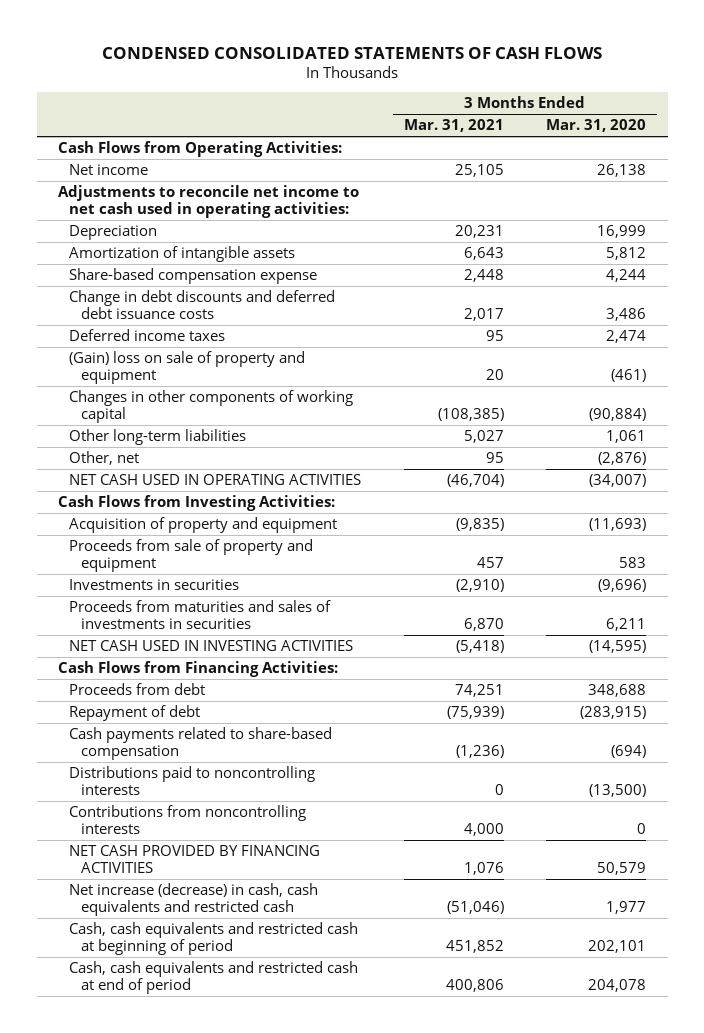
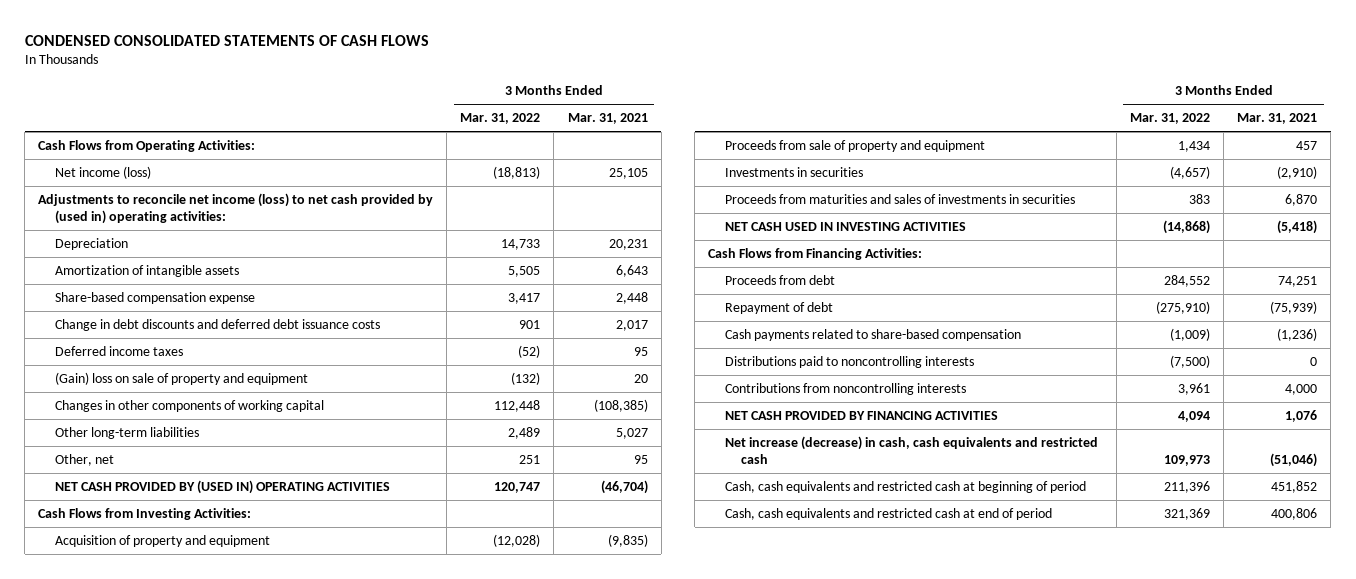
- | 3 Months Ended Mar. 31, 2021 | 3 Months Ended Mar. 31, 2020
+ | 3 Months Ended Mar. 31, 2022 | 3 Months Ended Mar. 31, 2021
- Net income | 25,105 | 26,138
- Adjustments to reconcile net income to net cash used in operating activities:
+ Net income (loss) | (18,813) | 25,105
+ Adjustments to reconcile net income (loss) to net cash provided by (used in) operating activities:
- NET CASH USED IN OPERATING ACTIVITIES | (46,704) | (34,007)
+ NET CASH PROVIDED BY (USED IN) OPERATING ACTIVITIES | 120,747 | (46,704)

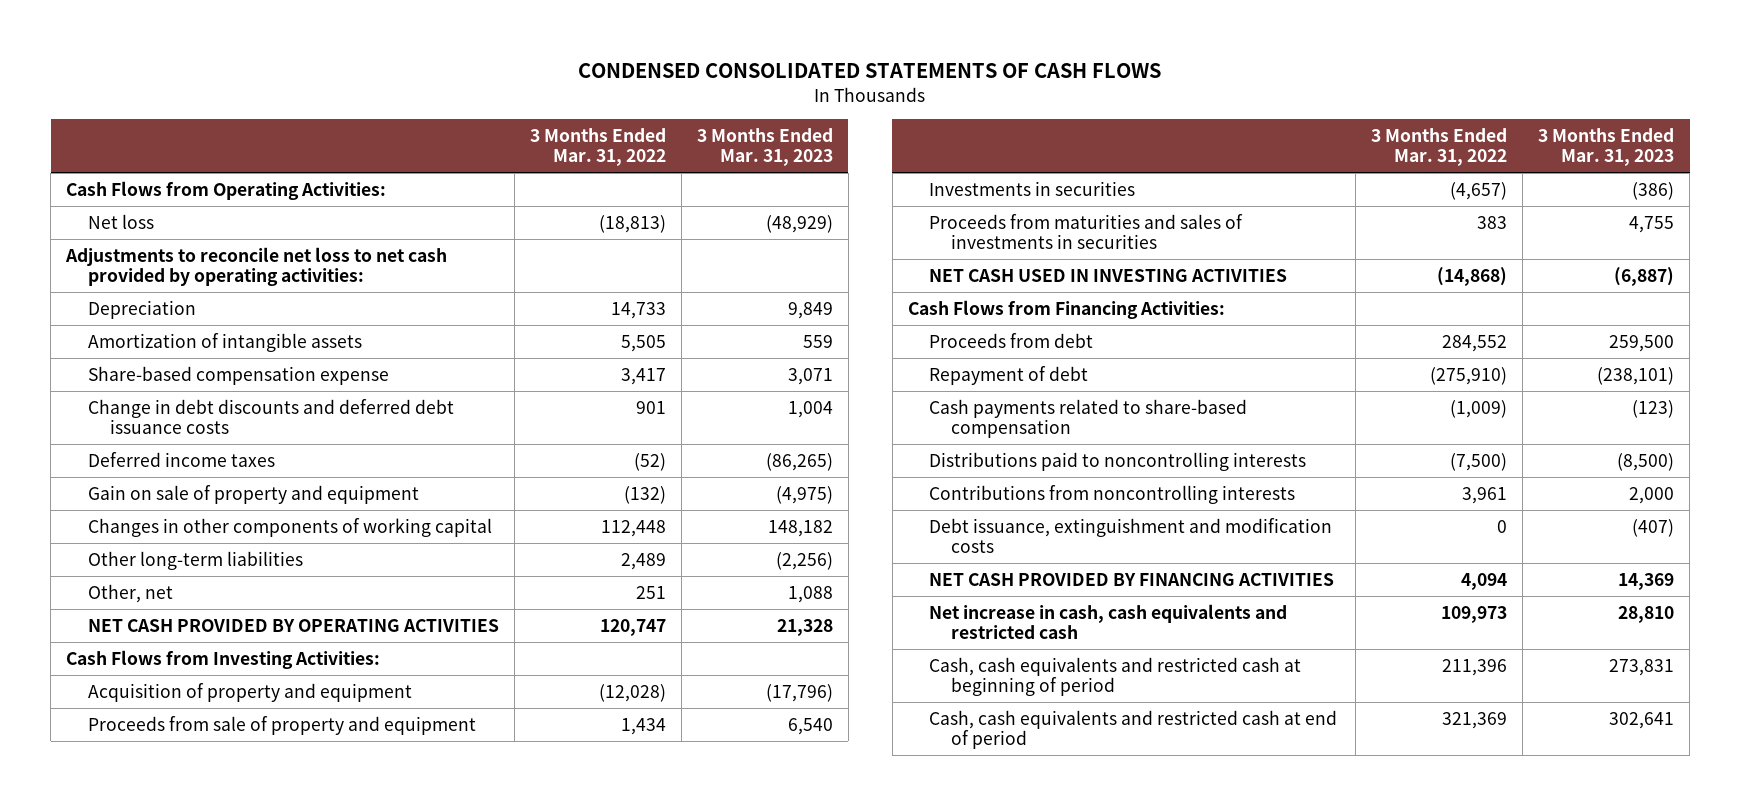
- | 3 Months Ended Mar. 31, 2022 | 3 Months Ended Mar. 31, 2021
+ | 3 Months Ended Mar. 31, 2022 | 3 Months Ended Mar. 31, 2023
- Net income (loss) | (18,813) | 25,105
- Adjustments to reconcile net income (loss) to net cash provided by (used in) operating activities:
+ Net loss | (18,813) | (48,929)
+ Adjustments to reconcile net loss to net cash provided by operating activities:
- (Gain) loss on sale of property and equipment | (132) | 20
+ Gain on sale of property and equipment | (132) | (4,975)
- NET CASH PROVIDED BY (USED IN) OPERATING ACTIVITIES | 120,747 | (46,704)
+ NET CASH PROVIDED BY OPERATING ACTIVITIES | 120,747 | 21,328
+ Debt issuance, extinguishment and modification costs | 0 | (407)
- Net increase (decrease) in cash, cash equivalents and restricted cash | 109,973 | (51,046)
+ Net increase in cash, cash equivalents and restricted cash | 109,973 | 28,810

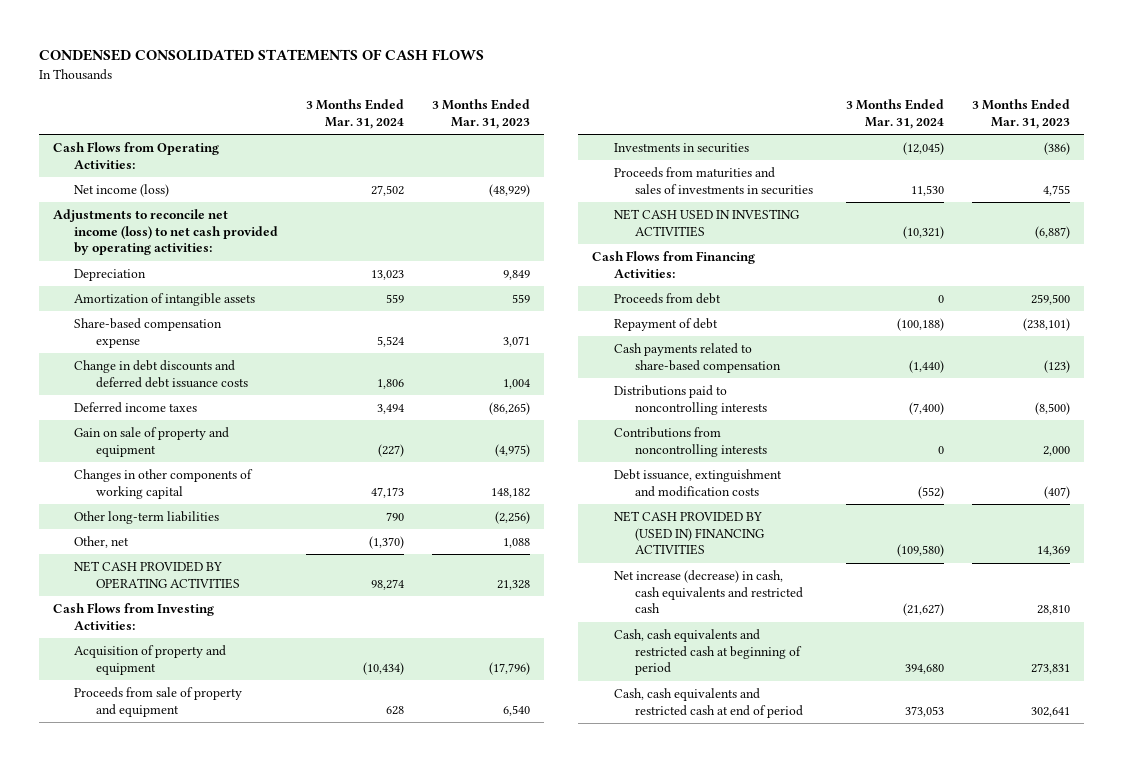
- | 3 Months Ended Mar. 31, 2022 | 3 Months Ended Mar. 31, 2023
+ | 3 Months Ended Mar. 31, 2024 | 3 Months Ended Mar. 31, 2023
- Net loss | (18,813) | (48,929)
- Adjustments to reconcile net loss to net cash provided by operating activities:
+ Net income (loss) | 27,502 | (48,929)
+ Adjustments to reconcile net income (loss) to net cash provided by operating activities:
- NET CASH PROVIDED BY FINANCING ACTIVITIES | 4,094 | 14,369
- Net increase in cash, cash equivalents and restricted cash | 109,973 | 28,810
+ NET CASH PROVIDED BY (USED IN) FINANCING ACTIVITIES | (109,580) | 14,369
+ Net increase (decrease) in cash, cash equivalents and restricted cash | (21,627) | 28,810

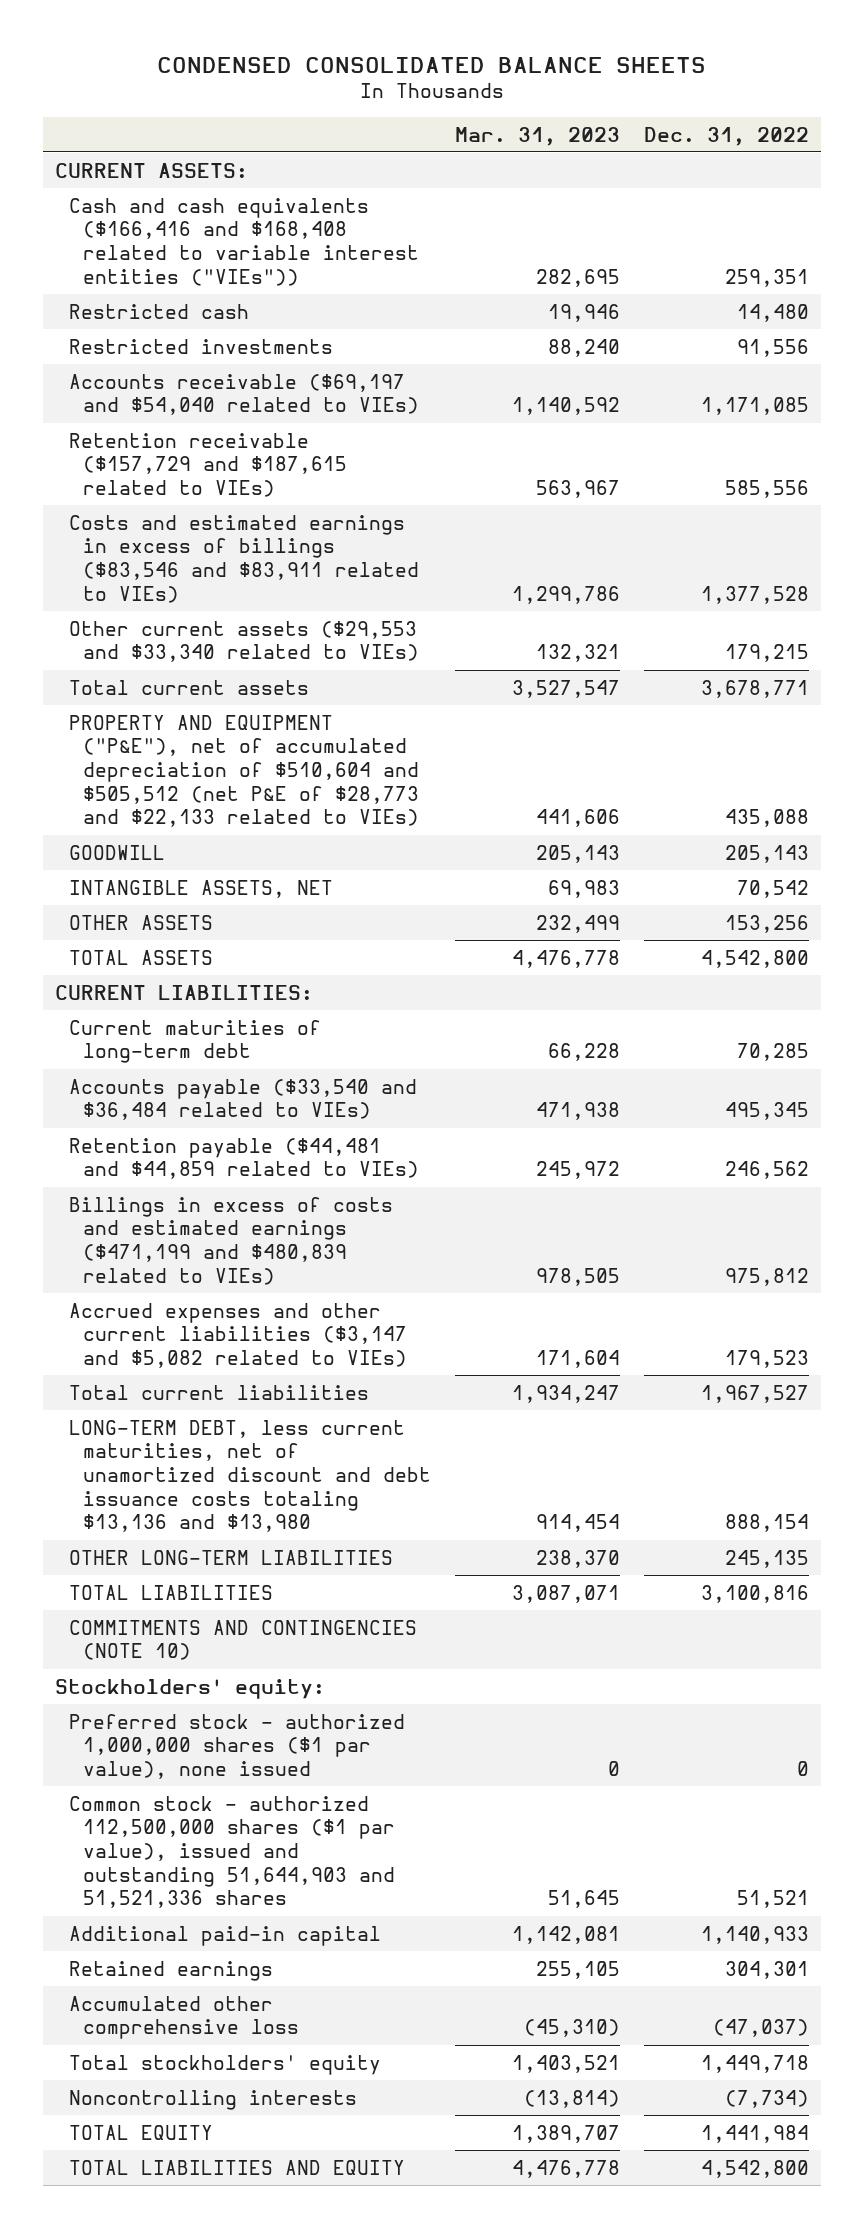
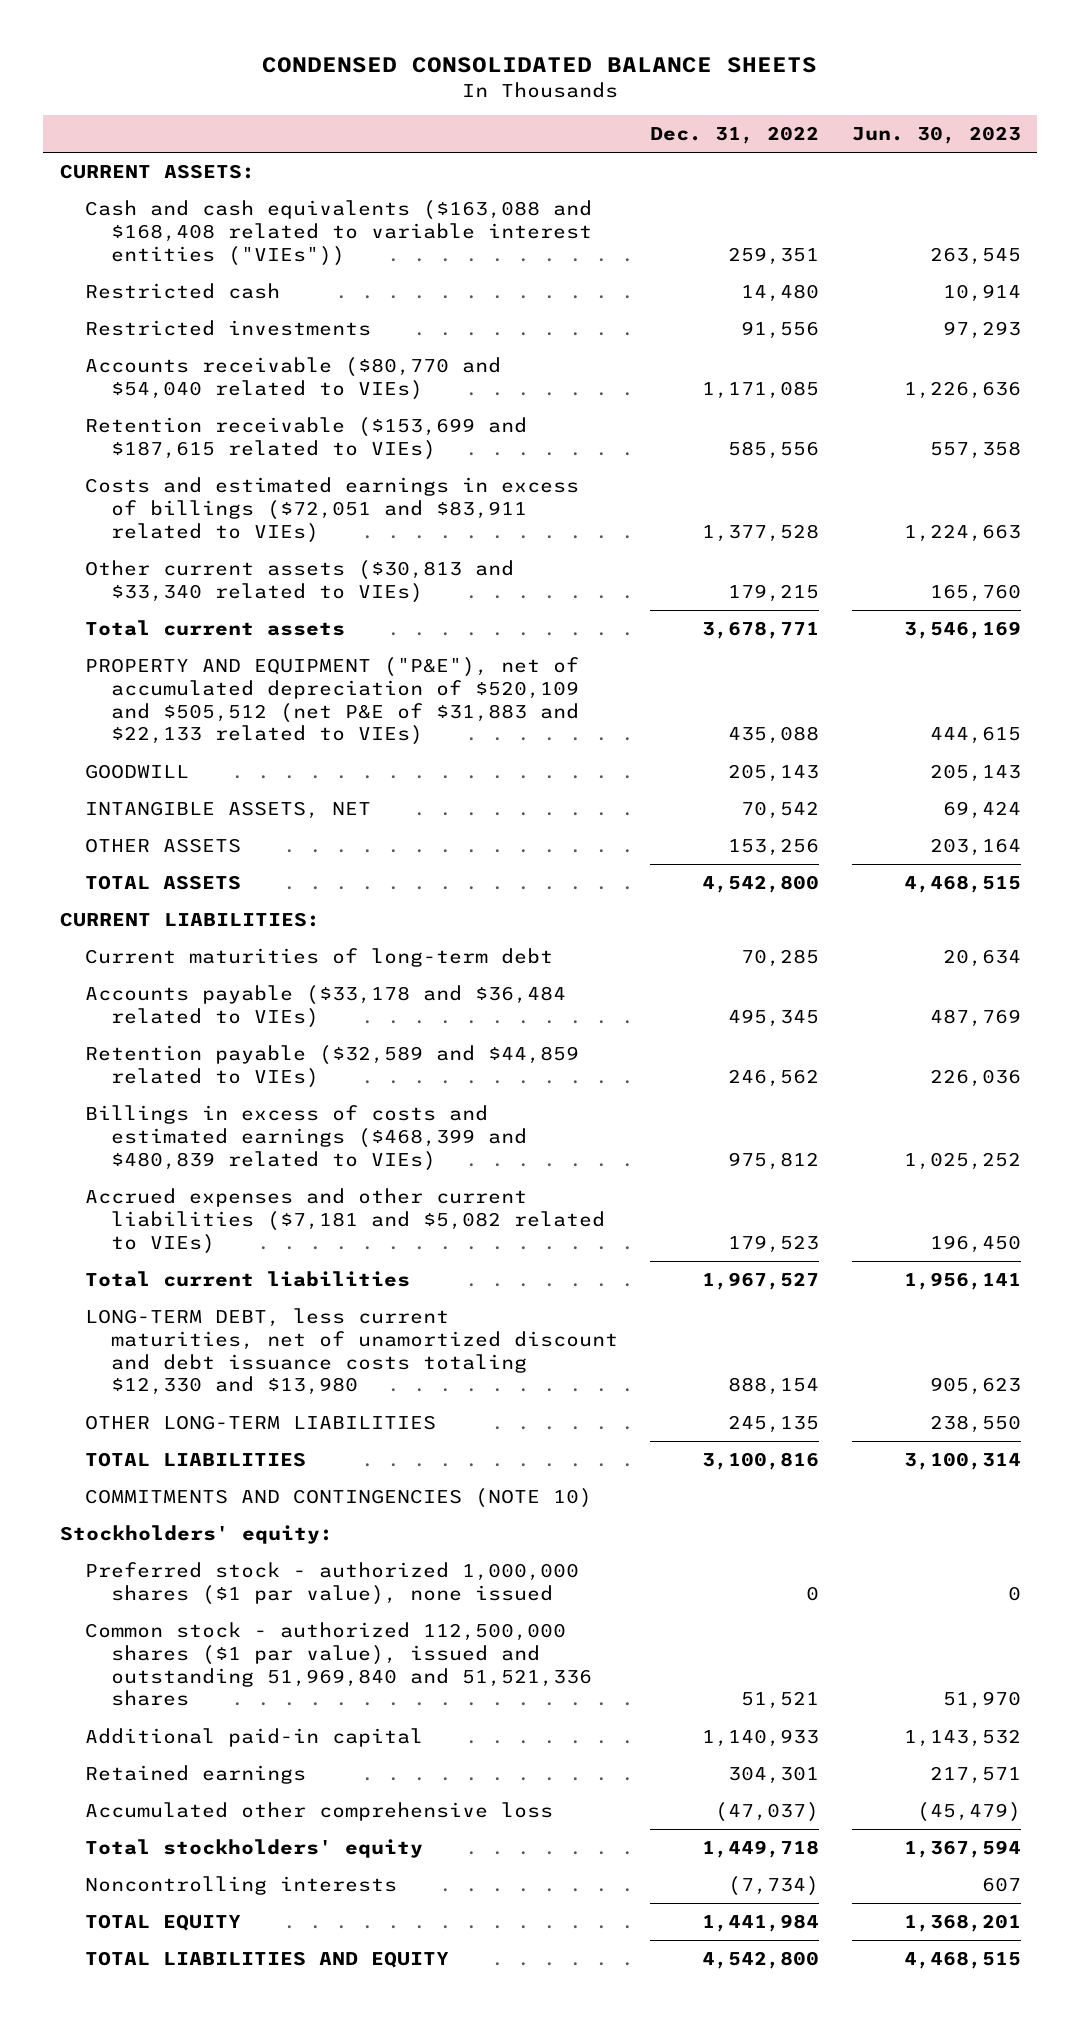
- | Mar. 31, 2023 | Dec. 31, 2022
+ | Dec. 31, 2022 | Jun. 30, 2023
- Cash and cash equivalents ($166,416 and $168,408 related to variable interest entities ("VIEs")) | 282,695 | 259,351
+ Cash and cash equivalents ($163,088 and $168,408 related to variable interest entities ("VIEs")) | 259,351 | 263,545
- Accounts receivable ($69,197 and $54,040 related to VIEs) | 1,140,592 | 1,171,085
- Retention receivable ($157,729 and $187,615 related to VIEs) | 563,967 | 585,556
- Costs and estimated earnings in excess of billings ($83,546 and $83,911 related to VIEs) | 1,299,786 | 1,377,528
- Other current assets ($29,553 and $33,340 related to VIEs) | 132,321 | 179,215
+ Accounts receivable ($80,770 and $54,040 related to VIEs) | 1,171,085 | 1,226,636
+ Retention receivable ($153,699 and $187,615 related to VIEs) | 585,556 | 557,358
+ Costs and estimated earnings in excess of billings ($72,051 and $83,911 related to VIEs) | 1,377,528 | 1,224,663
+ Other current assets ($30,813 and $33,340 related to VIEs) | 179,215 | 165,760
- PROPERTY AND EQUIPMENT ("P&E"), net of accumulated depreciation of $510,604 and $505,512 (net P&E of $28,773 and $22,133 related to VIEs) | 441,606 | 435,088
+ PROPERTY AND EQUIPMENT ("P&E"), net of accumulated depreciation of $520,109 and $505,512 (net P&E of $31,883 and $22,133 related to VIEs) | 435,088 | 444,615
- Accounts payable ($33,540 and $36,484 related to VIEs) | 471,938 | 495,345
- Retention payable ($44,481 and $44,859 related to VIEs) | 245,972 | 246,562
- Billings in excess of costs and estimated earnings ($471,199 and $480,839 related to VIEs) | 978,505 | 975,812
- Accrued expenses and other current liabilities ($3,147 and $5,082 related to VIEs) | 171,604 | 179,523
+ Accounts payable ($33,178 and $36,484 related to VIEs) | 495,345 | 487,769
+ Retention payable ($32,589 and $44,859 related to VIEs) | 246,562 | 226,036
+ Billings in excess of costs and estimated earnings ($468,399 and $480,839 related to VIEs) | 975,812 | 1,025,252
+ Accrued expenses and other current liabilities ($7,181 and $5,082 related to VIEs) | 179,523 | 196,450
- LONG-TERM DEBT, less current maturities, net of unamortized discount and debt issuance costs totaling $13,136 and $13,980 | 914,454 | 888,154
+ LONG-TERM DEBT, less current maturities, net of unamortized discount and debt issuance costs totaling $12,330 and $13,980 | 888,154 | 905,623
- Common stock - authorized 112,500,000 shares ($1 par value), issued and outstanding 51,644,903 and 51,521,336 shares | 51,645 | 51,521
+ Common stock - authorized 112,500,000 shares ($1 par value), issued and outstanding 51,969,840 and 51,521,336 shares | 51,521 | 51,970

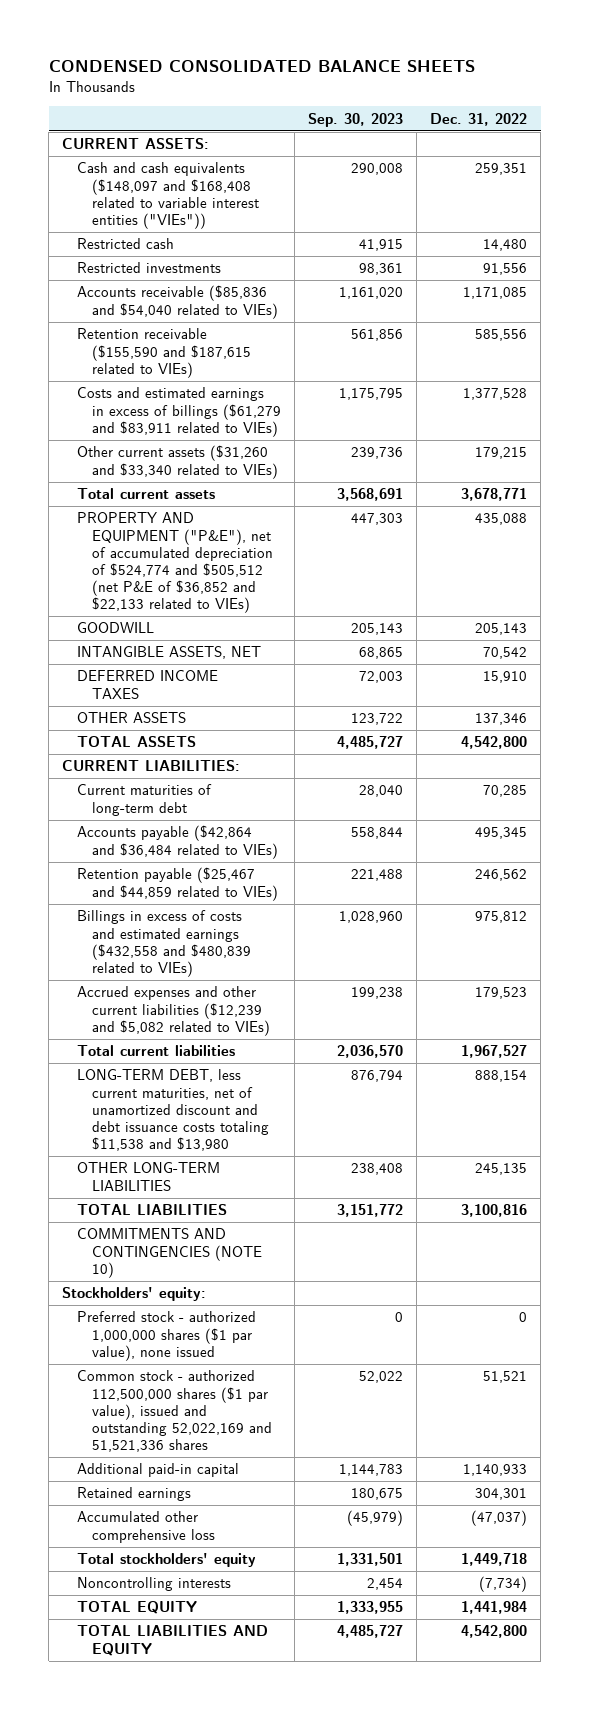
- | Dec. 31, 2022 | Jun. 30, 2023
+ | Sep. 30, 2023 | Dec. 31, 2022
- Cash and cash equivalents ($163,088 and $168,408 related to variable interest entities ("VIEs")) | 259,351 | 263,545
+ Cash and cash equivalents ($148,097 and $168,408 related to variable interest entities ("VIEs")) | 290,008 | 259,351
- Accounts receivable ($80,770 and $54,040 related to VIEs) | 1,171,085 | 1,226,636
- Retention receivable ($153,699 and $187,615 related to VIEs) | 585,556 | 557,358
- Costs and estimated earnings in excess of billings ($72,051 and $83,911 related to VIEs) | 1,377,528 | 1,224,663
- Other current assets ($30,813 and $33,340 related to VIEs) | 179,215 | 165,760
+ Accounts receivable ($85,836 and $54,040 related to VIEs) | 1,161,020 | 1,171,085
+ Retention receivable ($155,590 and $187,615 related to VIEs) | 561,856 | 585,556
+ Costs and estimated earnings in excess of billings ($61,279 and $83,911 related to VIEs) | 1,175,795 | 1,377,528
+ Other current assets ($31,260 and $33,340 related to VIEs) | 239,736 | 179,215
- PROPERTY AND EQUIPMENT ("P&E"), net of accumulated depreciation of $520,109 and $505,512 (net P&E of $31,883 and $22,133 related to VIEs) | 435,088 | 444,615
+ PROPERTY AND EQUIPMENT ("P&E"), net of accumulated depreciation of $524,774 and $505,512 (net P&E of $36,852 and $22,133 related to VIEs) | 447,303 | 435,088
- OTHER ASSETS | 153,256 | 203,164
+ DEFERRED INCOME TAXES | 72,003 | 15,910
+ OTHER ASSETS | 123,722 | 137,346
- Accounts payable ($33,178 and $36,484 related to VIEs) | 495,345 | 487,769
- Retention payable ($32,589 and $44,859 related to VIEs) | 246,562 | 226,036
- Billings in excess of costs and estimated earnings ($468,399 and $480,839 related to VIEs) | 975,812 | 1,025,252
- Accrued expenses and other current liabilities ($7,181 and $5,082 related to VIEs) | 179,523 | 196,450
+ Accounts payable ($42,864 and $36,484 related to VIEs) | 558,844 | 495,345
+ Retention payable ($25,467 and $44,859 related to VIEs) | 221,488 | 246,562
+ Billings in excess of costs and estimated earnings ($432,558 and $480,839 related to VIEs) | 1,028,960 | 975,812
+ Accrued expenses and other current liabilities ($12,239 and $5,082 related to VIEs) | 199,238 | 179,523
- LONG-TERM DEBT, less current maturities, net of unamortized discount and debt issuance costs totaling $12,330 and $13,980 | 888,154 | 905,623
+ LONG-TERM DEBT, less current maturities, net of unamortized discount and debt issuance costs totaling $11,538 and $13,980 | 876,794 | 888,154
- Common stock - authorized 112,500,000 shares ($1 par value), issued and outstanding 51,969,840 and 51,521,336 shares | 51,521 | 51,970
+ Common stock - authorized 112,500,000 shares ($1 par value), issued and outstanding 52,022,169 and 51,521,336 shares | 52,022 | 51,521

